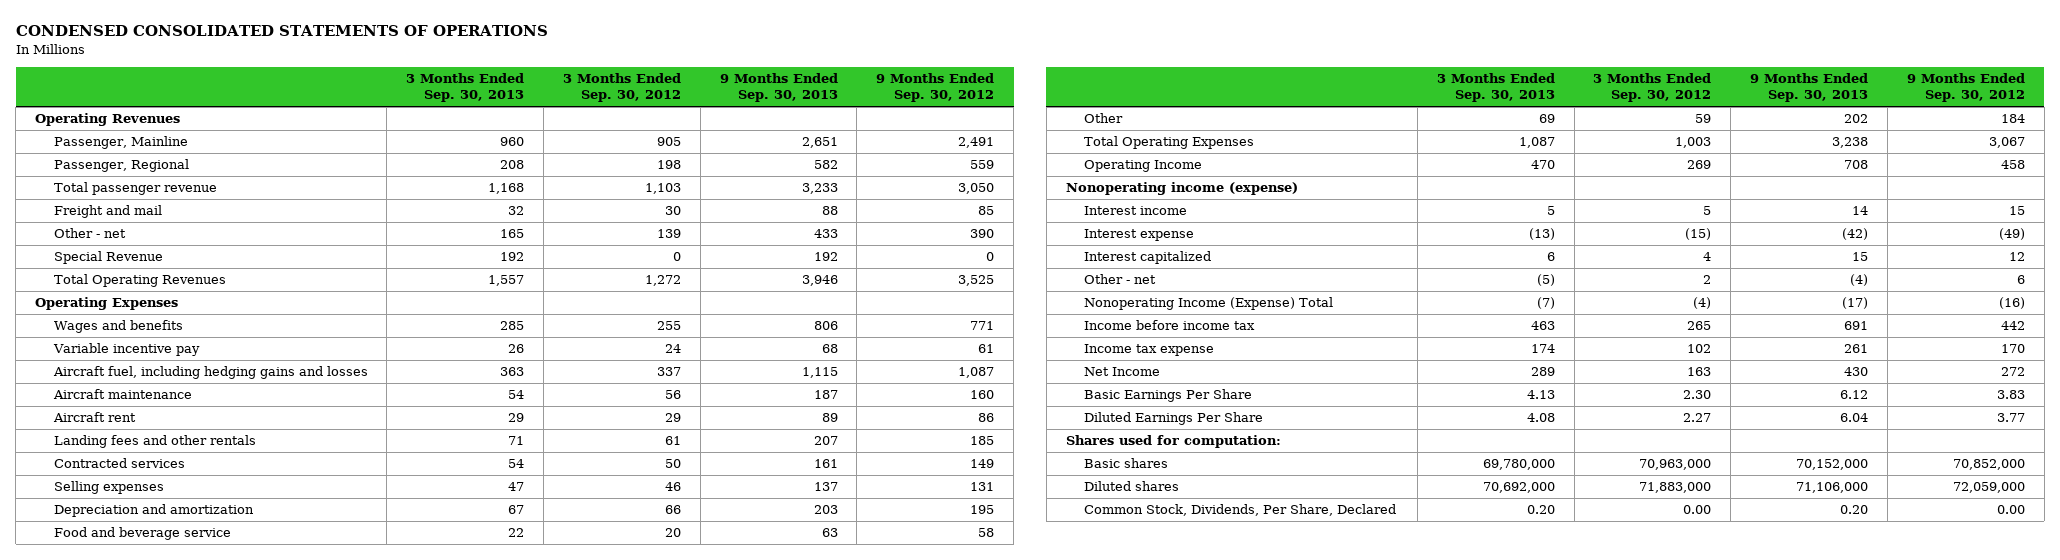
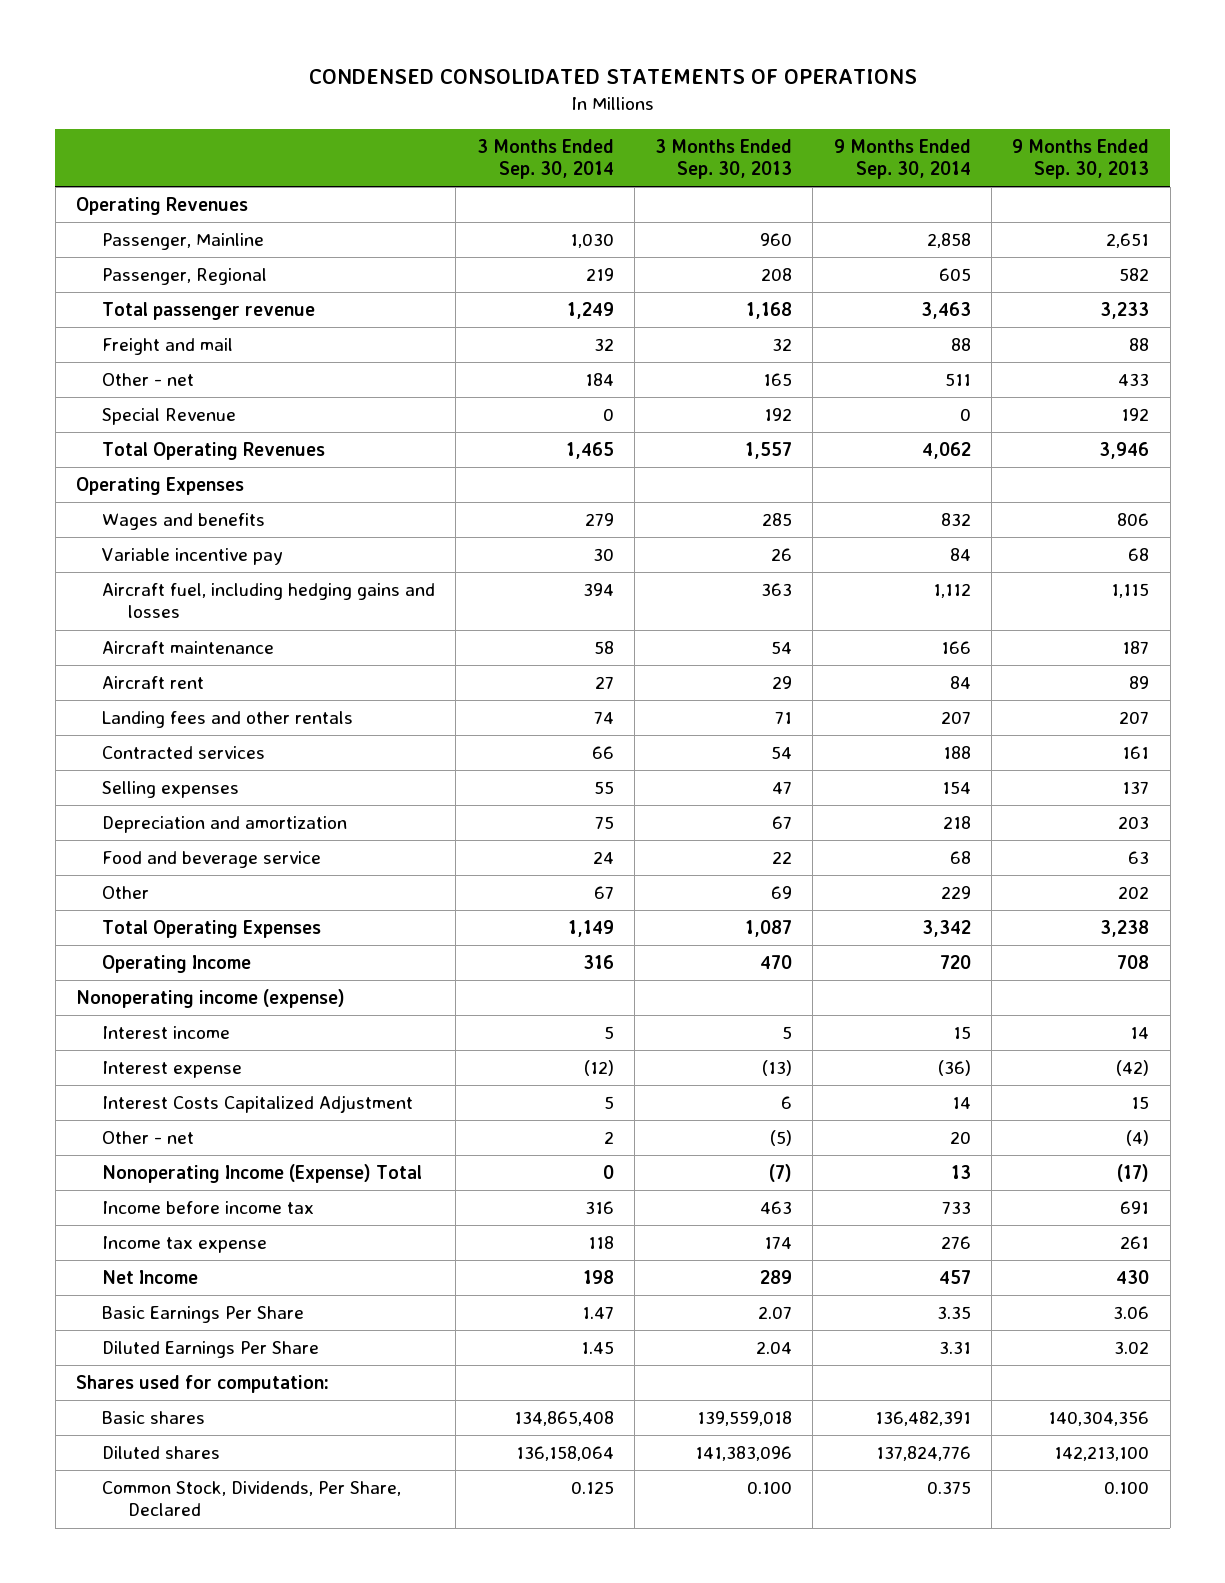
- | 3 Months Ended Sep. 30, 2013 | 3 Months Ended Sep. 30, 2012 | 9 Months Ended Sep. 30, 2013 | 9 Months Ended Sep. 30, 2012
+ | 3 Months Ended Sep. 30, 2014 | 3 Months Ended Sep. 30, 2013 | 9 Months Ended Sep. 30, 2014 | 9 Months Ended Sep. 30, 2013
- Interest capitalized | 6 | 4 | 15 | 12
+ Interest Costs Capitalized Adjustment | 5 | 6 | 14 | 15
- Basic Earnings Per Share | 4.13 | 2.30 | 6.12 | 3.83
- Diluted Earnings Per Share | 4.08 | 2.27 | 6.04 | 3.77
+ Basic Earnings Per Share | 1.47 | 2.07 | 3.35 | 3.06
+ Diluted Earnings Per Share | 1.45 | 2.04 | 3.31 | 3.02
- Basic shares | 69,780,000 | 70,963,000 | 70,152,000 | 70,852,000
- Diluted shares | 70,692,000 | 71,883,000 | 71,106,000 | 72,059,000
- Common Stock, Dividends, Per Share, Declared | 0.20 | 0.00 | 0.20 | 0.00
+ Basic shares | 134,865,408 | 139,559,018 | 136,482,391 | 140,304,356
+ Diluted shares | 136,158,064 | 141,383,096 | 137,824,776 | 142,213,100
+ Common Stock, Dividends, Per Share, Declared | 0.125 | 0.100 | 0.375 | 0.100

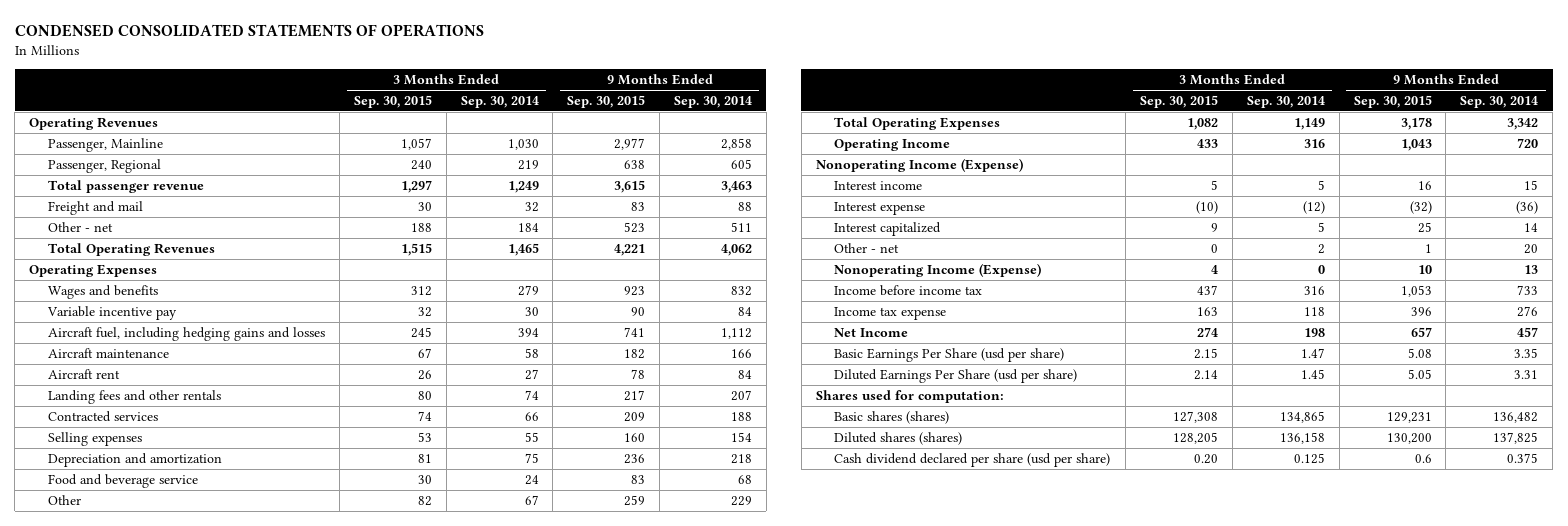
- | 3 Months Ended Sep. 30, 2014 | 3 Months Ended Sep. 30, 2013 | 9 Months Ended Sep. 30, 2014 | 9 Months Ended Sep. 30, 2013
+ | 3 Months Ended Sep. 30, 2015 | 3 Months Ended Sep. 30, 2014 | 9 Months Ended Sep. 30, 2015 | 9 Months Ended Sep. 30, 2014
- Special Revenue | 0 | 192 | 0 | 192
- Nonoperating income (expense)
+ Nonoperating Income (Expense)
- Interest Costs Capitalized Adjustment | 5 | 6 | 14 | 15
+ Interest capitalized | 9 | 5 | 25 | 14
- Nonoperating Income (Expense) Total | 0 | (7) | 13 | (17)
+ Nonoperating Income (Expense) | 4 | 0 | 10 | 13
- Basic Earnings Per Share | 1.47 | 2.07 | 3.35 | 3.06
- Diluted Earnings Per Share | 1.45 | 2.04 | 3.31 | 3.02
+ Basic Earnings Per Share (usd per share) | 2.15 | 1.47 | 5.08 | 3.35
+ Diluted Earnings Per Share (usd per share) | 2.14 | 1.45 | 5.05 | 3.31
- Basic shares | 134,865,408 | 139,559,018 | 136,482,391 | 140,304,356
- Diluted shares | 136,158,064 | 141,383,096 | 137,824,776 | 142,213,100
- Common Stock, Dividends, Per Share, Declared | 0.125 | 0.100 | 0.375 | 0.100
+ Basic shares (shares) | 127,308 | 134,865 | 129,231 | 136,482
+ Diluted shares (shares) | 128,205 | 136,158 | 130,200 | 137,825
+ Cash dividend declared per share (usd per share) | 0.20 | 0.125 | 0.6 | 0.375

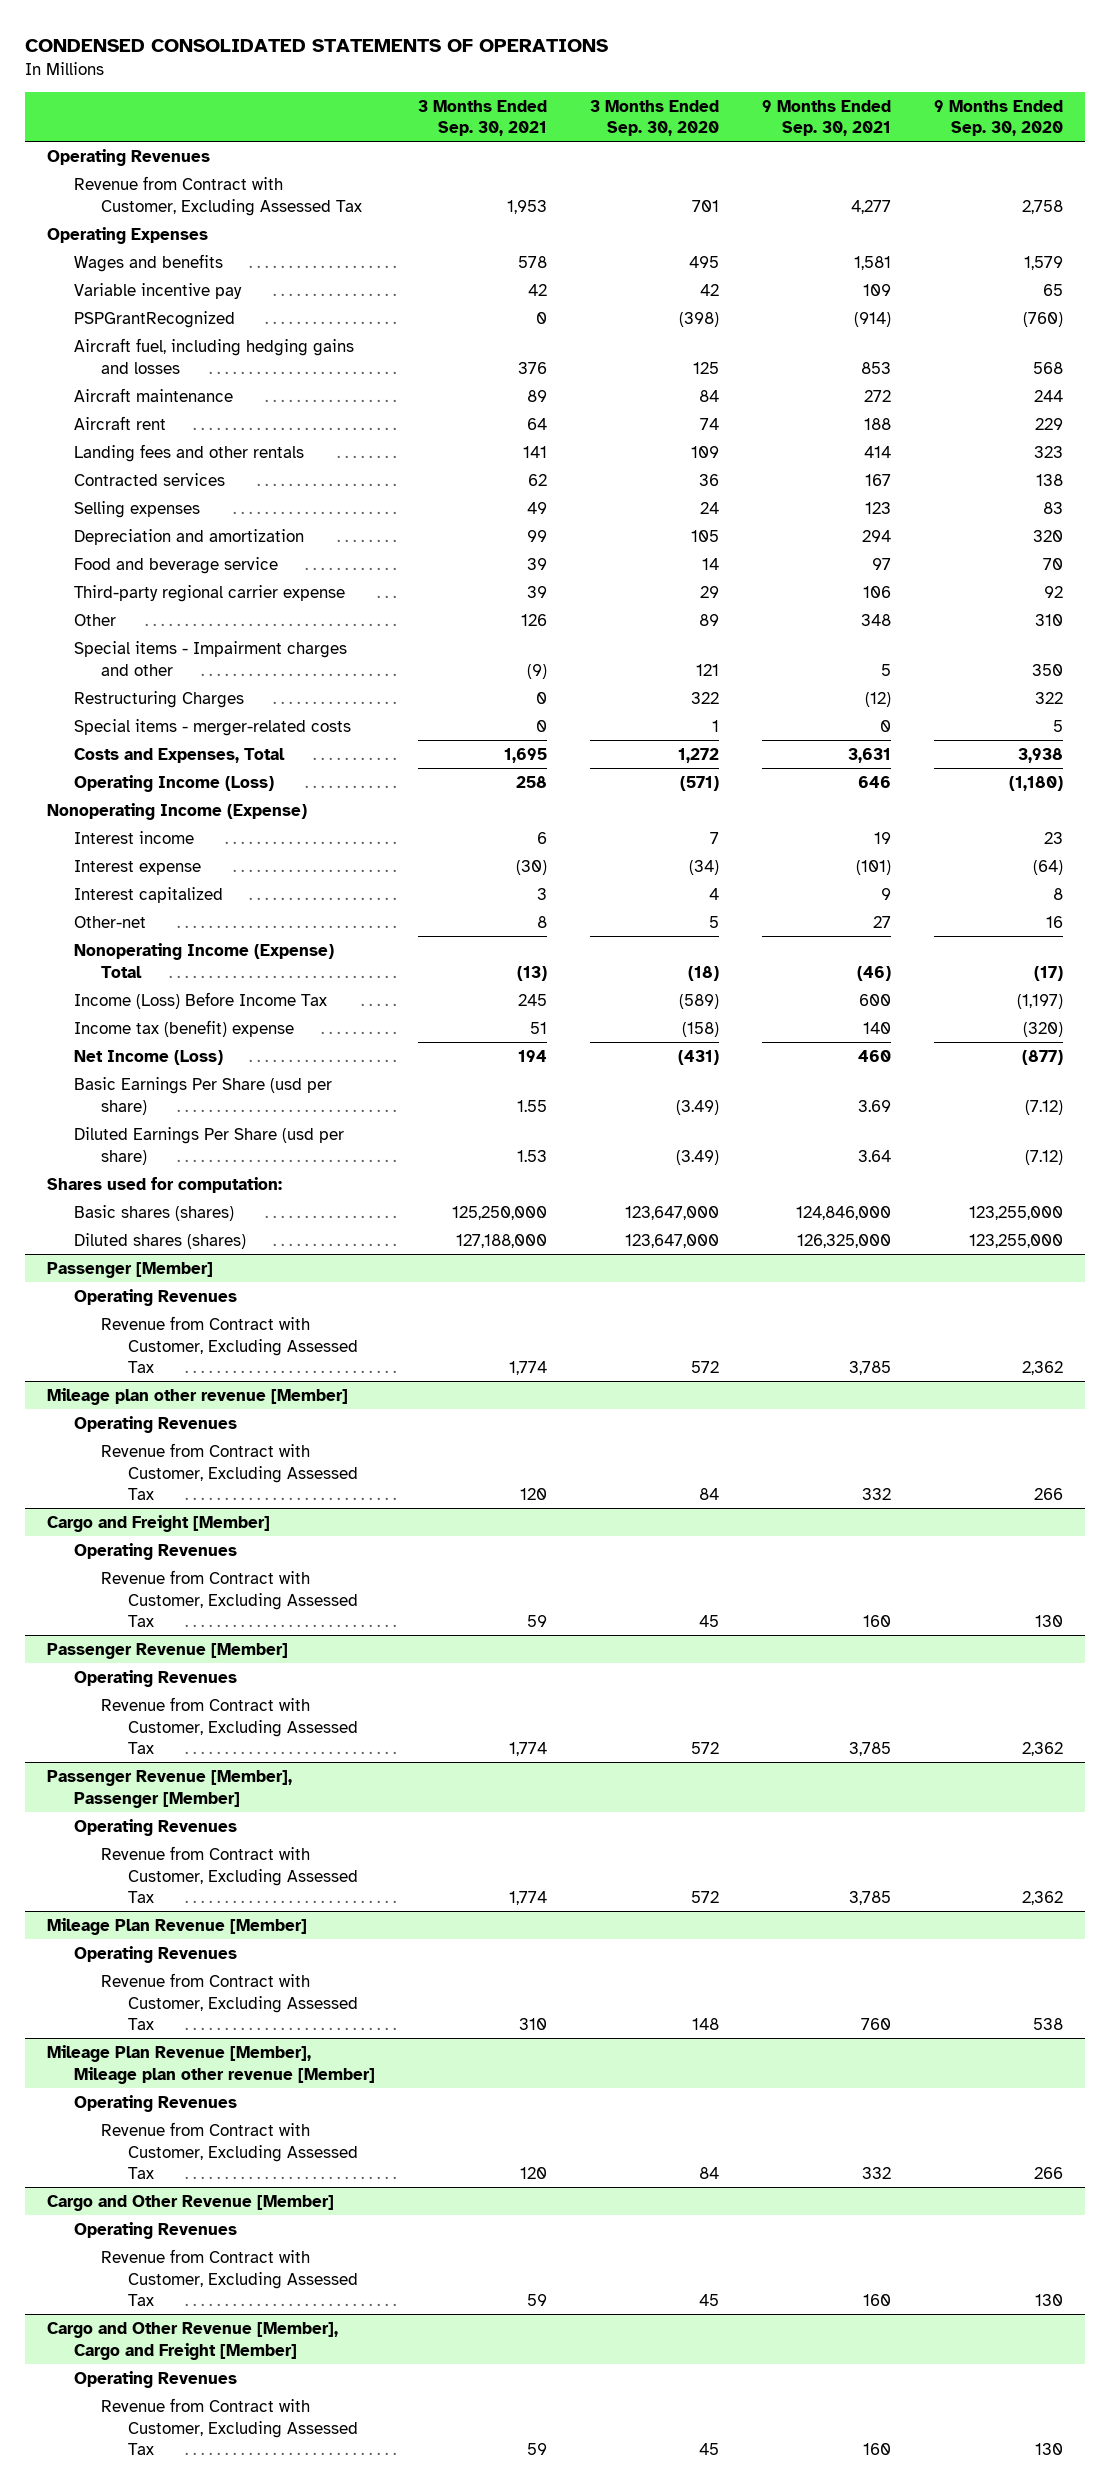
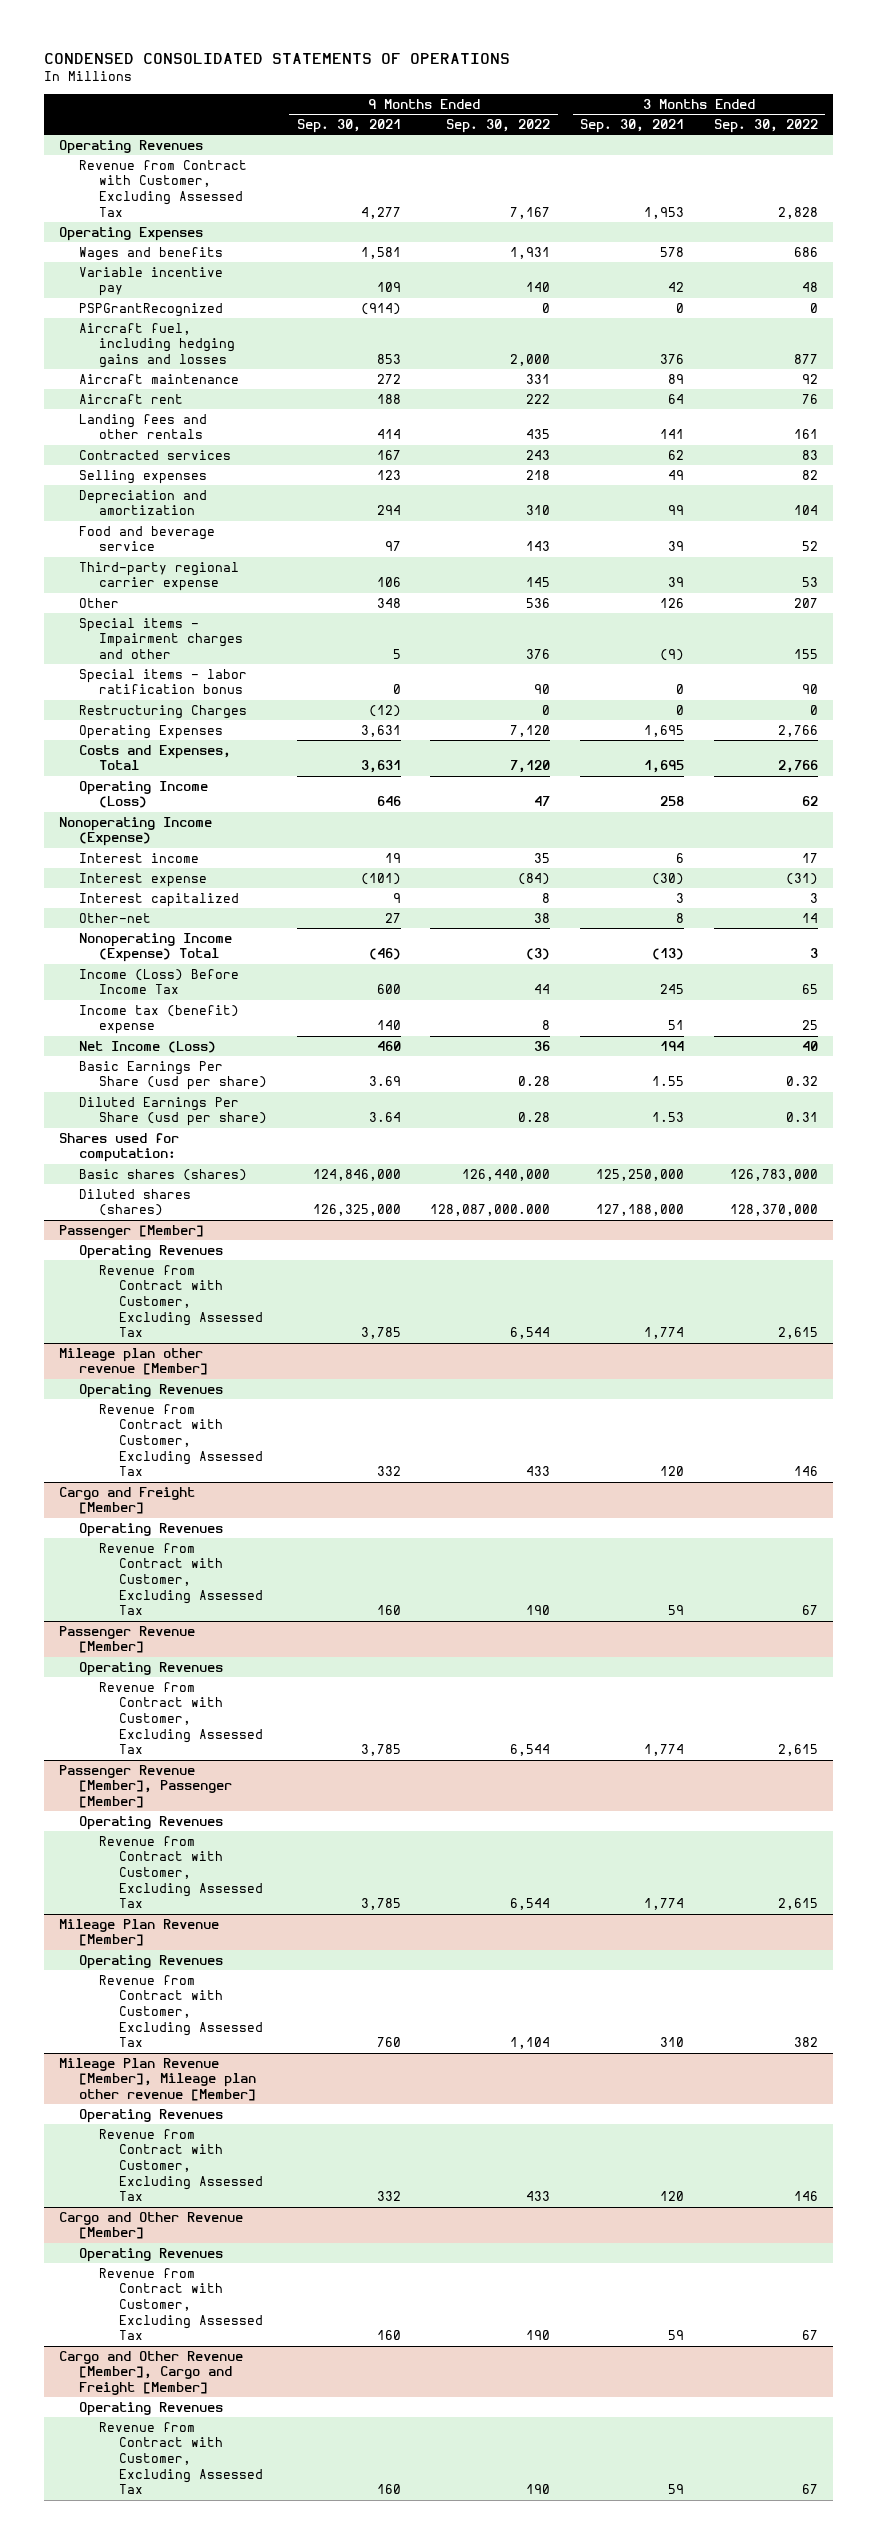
- | 3 Months Ended Sep. 30, 2021 | 3 Months Ended Sep. 30, 2020 | 9 Months Ended Sep. 30, 2021 | 9 Months Ended Sep. 30, 2020
+ | 9 Months Ended Sep. 30, 2021 | 9 Months Ended Sep. 30, 2022 | 3 Months Ended Sep. 30, 2021 | 3 Months Ended Sep. 30, 2022
+ Special items - labor ratification bonus | 0 | 90 | 0 | 90
- Special items - merger-related costs | 0 | 1 | 0 | 5
+ Operating Expenses | 3,631 | 7,120 | 1,695 | 2,766

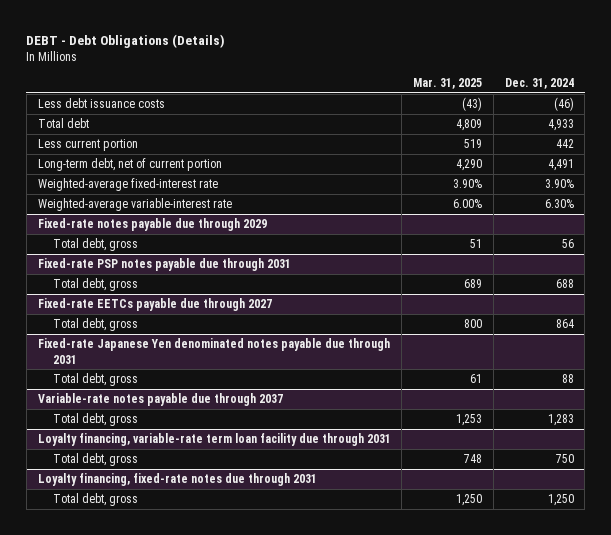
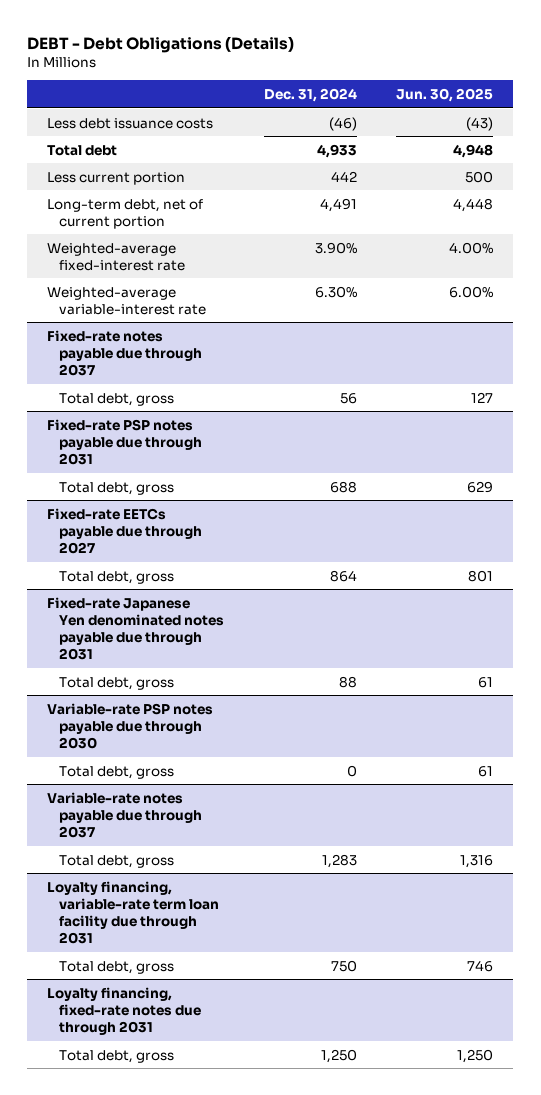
- | Mar. 31, 2025 | Dec. 31, 2024
+ | Dec. 31, 2024 | Jun. 30, 2025
- Fixed-rate notes payable due through 2029
+ Fixed-rate notes payable due through 2037
+ Variable-rate PSP notes payable due through 2030
+ Total debt, gross | 0 | 61

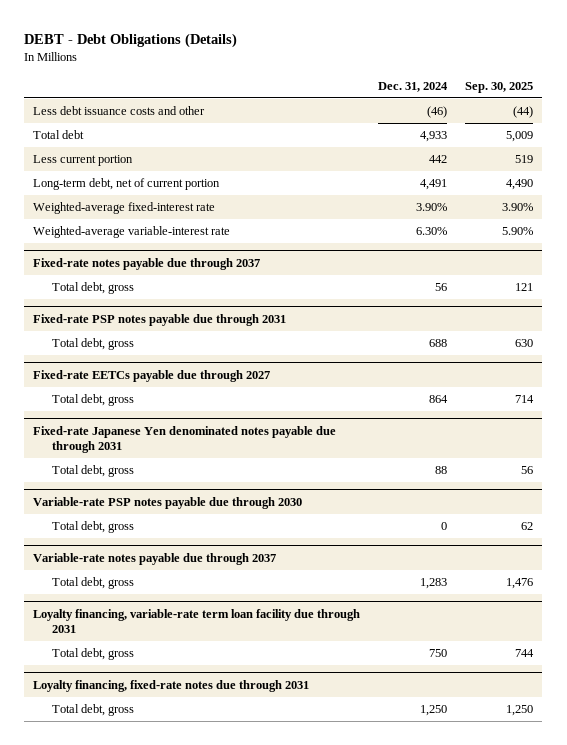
- | Dec. 31, 2024 | Jun. 30, 2025
+ | Dec. 31, 2024 | Sep. 30, 2025
- Less debt issuance costs | (46) | (43)
+ Less debt issuance costs and other | (46) | (44)

